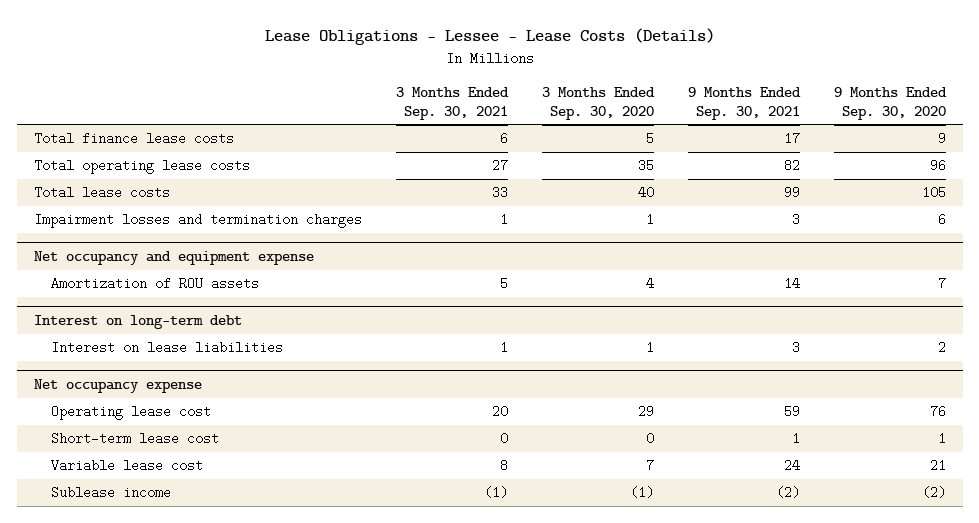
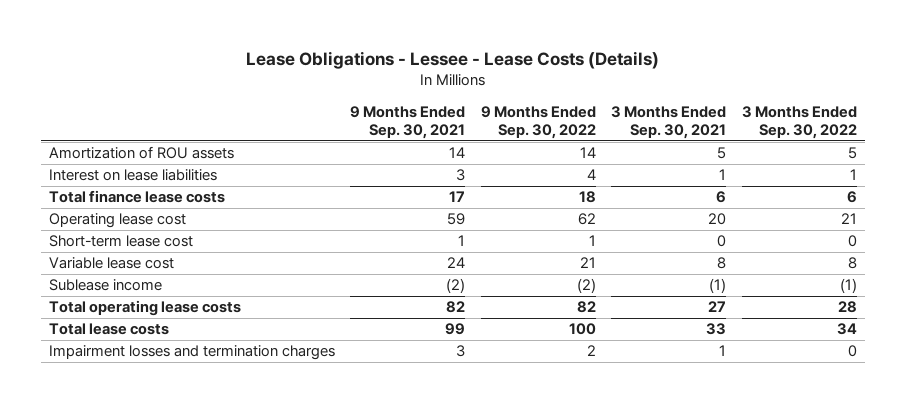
- | 3 Months Ended Sep. 30, 2021 | 3 Months Ended Sep. 30, 2020 | 9 Months Ended Sep. 30, 2021 | 9 Months Ended Sep. 30, 2020
+ | 9 Months Ended Sep. 30, 2021 | 9 Months Ended Sep. 30, 2022 | 3 Months Ended Sep. 30, 2021 | 3 Months Ended Sep. 30, 2022
- Net occupancy and equipment expense
- Interest on long-term debt
- Net occupancy expense
moved down: Total finance lease costs | 17 | 18 | 6 | 6
moved down: Total operating lease costs | 82 | 82 | 27 | 28
moved down: Total lease costs | 99 | 100 | 33 | 34
moved down: Impairment losses and termination charges | 3 | 2 | 1 | 0

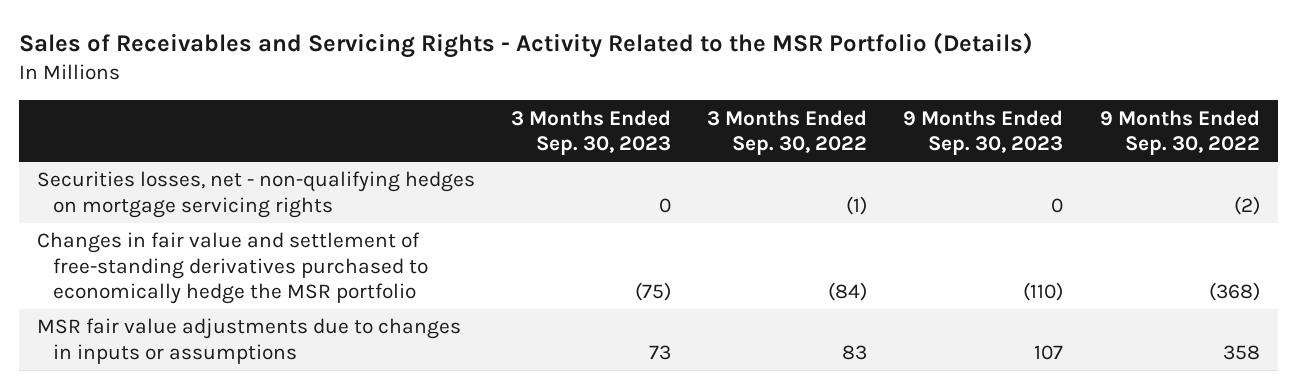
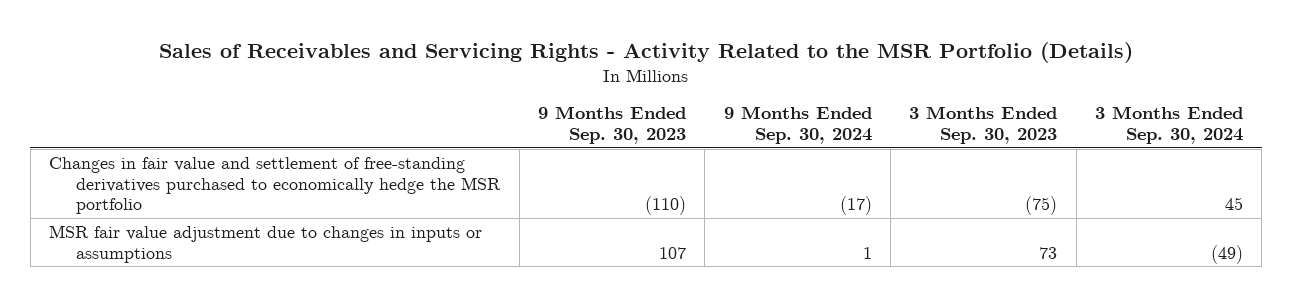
- | 3 Months Ended Sep. 30, 2023 | 3 Months Ended Sep. 30, 2022 | 9 Months Ended Sep. 30, 2023 | 9 Months Ended Sep. 30, 2022
+ | 9 Months Ended Sep. 30, 2023 | 9 Months Ended Sep. 30, 2024 | 3 Months Ended Sep. 30, 2023 | 3 Months Ended Sep. 30, 2024
- Securities losses, net - non-qualifying hedges on mortgage servicing rights | 0 | (1) | 0 | (2)
- MSR fair value adjustments due to changes in inputs or assumptions | 73 | 83 | 107 | 358
+ MSR fair value adjustment due to changes in inputs or assumptions | 107 | 1 | 73 | (49)

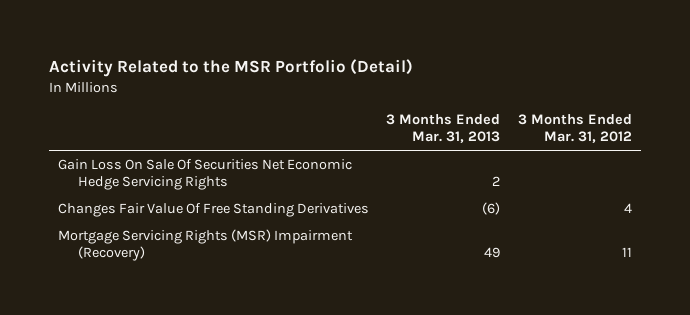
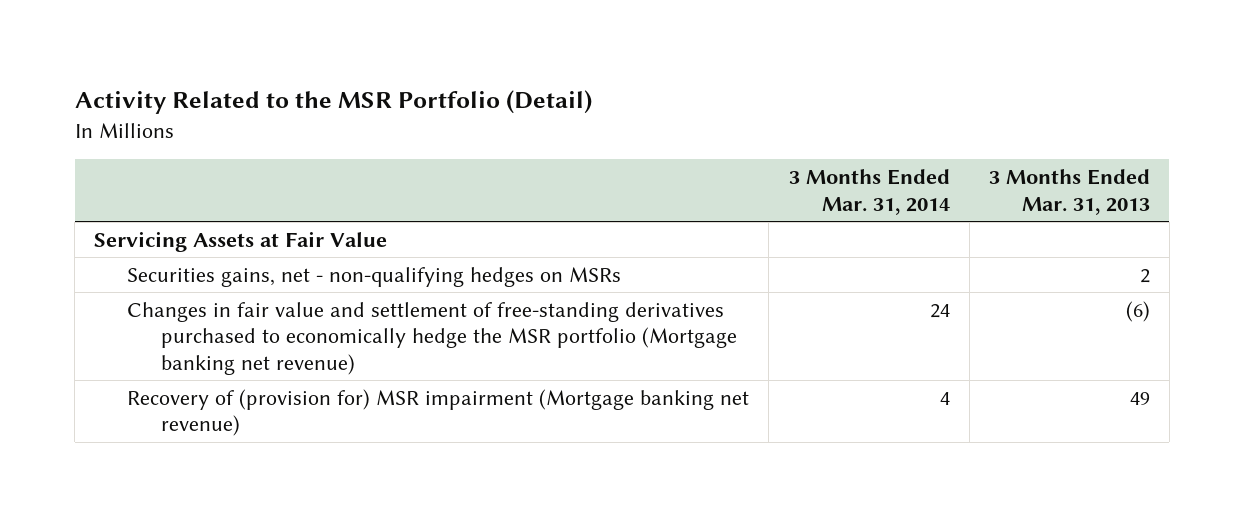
- | 3 Months Ended Mar. 31, 2013 | 3 Months Ended Mar. 31, 2012
+ | 3 Months Ended Mar. 31, 2014 | 3 Months Ended Mar. 31, 2013
- Gain Loss On Sale Of Securities Net Economic Hedge Servicing Rights | 2 |
- Changes Fair Value Of Free Standing Derivatives | (6) | 4
- Mortgage Servicing Rights (MSR) Impairment (Recovery) | 49 | 11
+ Servicing Assets at Fair Value
+ Securities gains, net - non-qualifying hedges on MSRs | | 2
+ Changes in fair value and settlement of free-standing derivatives purchased to economically hedge the MSR portfolio (Mortgage banking net revenue) | 24 | (6)
+ Recovery of (provision for) MSR impairment (Mortgage banking net revenue) | 4 | 49

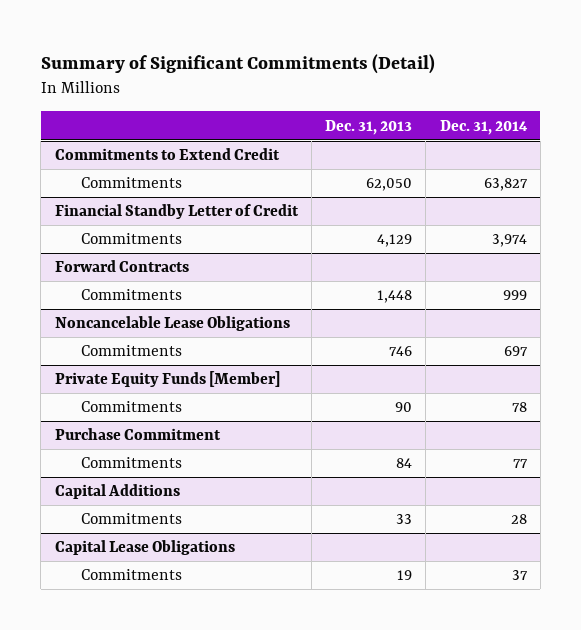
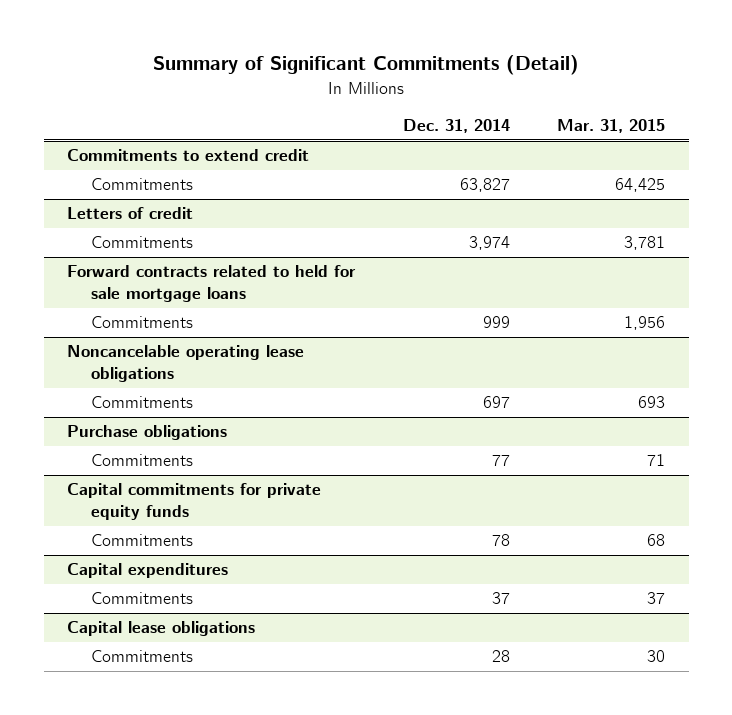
- | Dec. 31, 2013 | Dec. 31, 2014
+ | Dec. 31, 2014 | Mar. 31, 2015
- Commitments to Extend Credit
+ Commitments to extend credit
- Financial Standby Letter of Credit
+ Letters of credit
- Forward Contracts
+ Forward contracts related to held for sale mortgage loans
- Noncancelable Lease Obligations
+ Noncancelable operating lease obligations
- Private Equity Funds [Member]
- Commitments | 90 | 78
- Purchase Commitment
+ Purchase obligations
- Capital Additions
- Commitments | 33 | 28
- Capital Lease Obligations
+ Capital commitments for private equity funds
+ Commitments | 78 | 68
+ Capital expenditures
+ Capital lease obligations
+ Commitments | 28 | 30

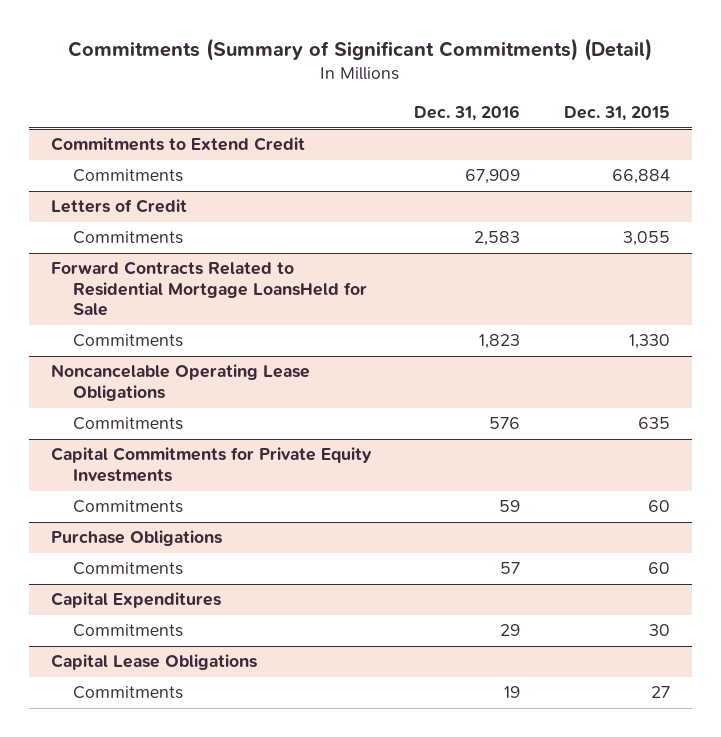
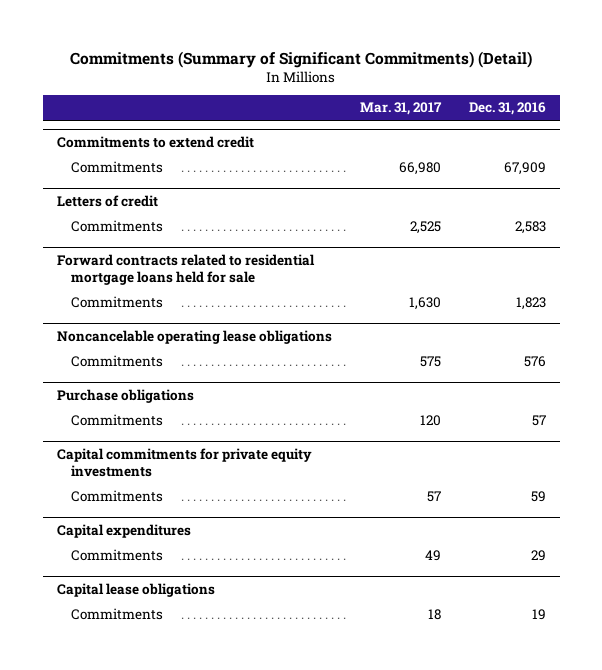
- | Dec. 31, 2016 | Dec. 31, 2015
+ | Mar. 31, 2017 | Dec. 31, 2016
- Commitments to Extend Credit
+ Commitments to extend credit
- Letters of Credit
+ Letters of credit
- Forward Contracts Related to Residential Mortgage LoansHeld for Sale
+ Forward contracts related to residential mortgage loans held for sale
- Noncancelable Operating Lease Obligations
+ Noncancelable operating lease obligations
- Capital Commitments for Private Equity Investments
- Commitments | 59 | 60
- Purchase Obligations
+ Purchase obligations
- Capital Expenditures
+ Capital commitments for private equity investments
+ Commitments | 57 | 59
+ Capital expenditures
- Capital Lease Obligations
+ Capital lease obligations

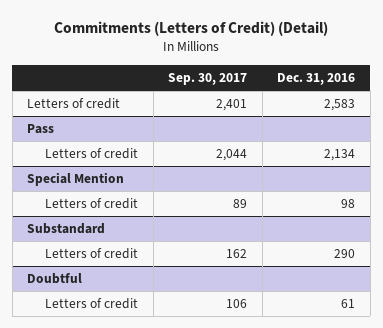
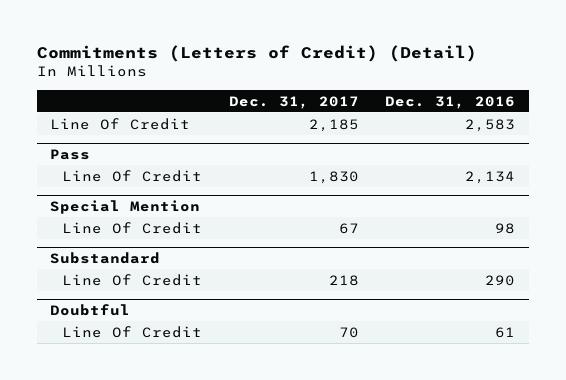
- | Sep. 30, 2017 | Dec. 31, 2016
+ | Dec. 31, 2017 | Dec. 31, 2016
- Letters of credit | 2,401 | 2,583
+ Line Of Credit | 2,185 | 2,583
@ Pass
- Letters of credit | 2,044 | 2,134
+ Line Of Credit | 1,830 | 2,134
@ Special Mention
- Letters of credit | 89 | 98
+ Line Of Credit | 67 | 98
@ Substandard
- Letters of credit | 162 | 290
+ Line Of Credit | 218 | 290
@ Doubtful
- Letters of credit | 106 | 61
+ Line Of Credit | 70 | 61

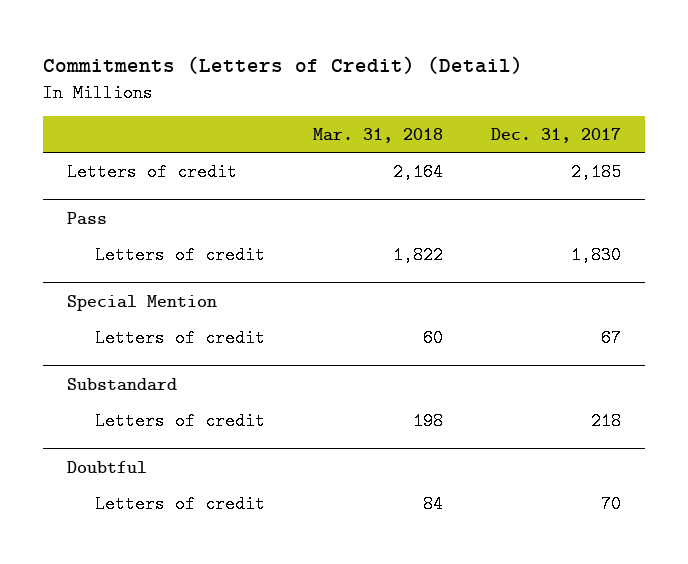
- | Dec. 31, 2017 | Dec. 31, 2016
+ | Mar. 31, 2018 | Dec. 31, 2017
- Line Of Credit | 2,185 | 2,583
+ Letters of credit | 2,164 | 2,185
@ Pass
- Line Of Credit | 1,830 | 2,134
+ Letters of credit | 1,822 | 1,830
@ Special Mention
- Line Of Credit | 67 | 98
+ Letters of credit | 60 | 67
@ Substandard
- Line Of Credit | 218 | 290
+ Letters of credit | 198 | 218
@ Doubtful
- Line Of Credit | 70 | 61
+ Letters of credit | 84 | 70

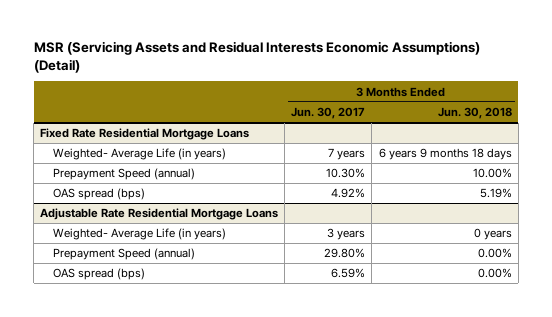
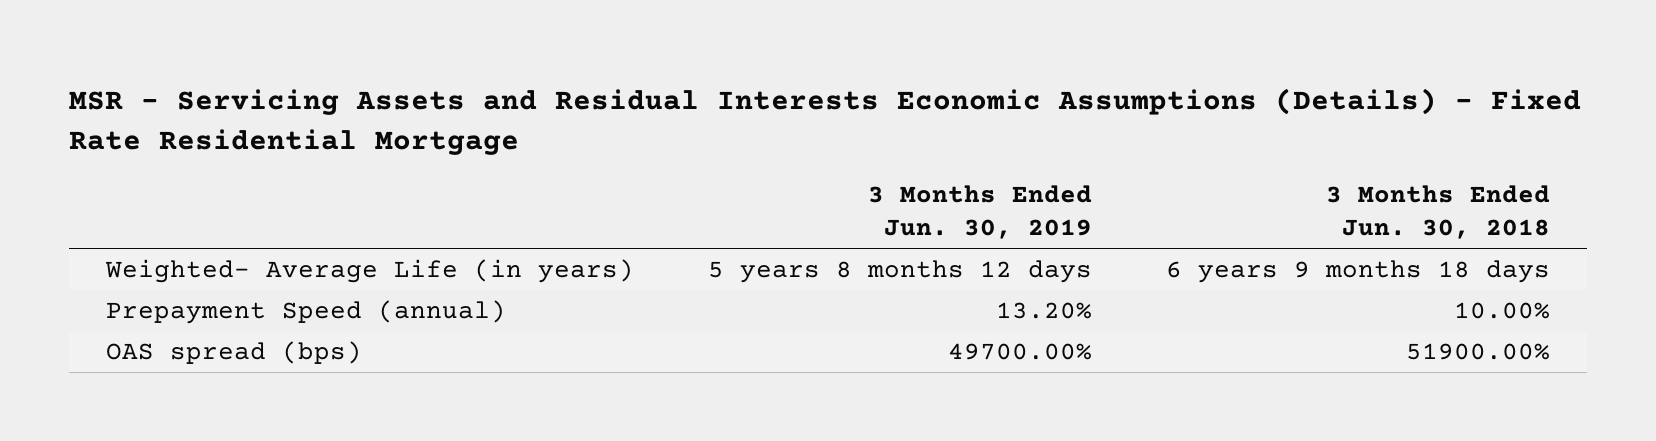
- MSR (Servicing Assets and Residual Interests Economic Assumptions) (Detail)
+ MSR - Servicing Assets and Residual Interests Economic Assumptions (Details) - Fixed Rate Residential Mortgage
- | 3 Months Ended Jun. 30, 2017 | 3 Months Ended Jun. 30, 2018
+ | 3 Months Ended Jun. 30, 2019 | 3 Months Ended Jun. 30, 2018
- Fixed Rate Residential Mortgage Loans
- OAS spread (bps) | 4.92% | 5.19%
- Adjustable Rate Residential Mortgage Loans
- Weighted- Average Life (in years) | 3 years | 0 years
- Prepayment Speed (annual) | 29.80% | 0.00%
- OAS spread (bps) | 6.59% | 0.00%
+ OAS spread (bps) | 49700.00% | 51900.00%

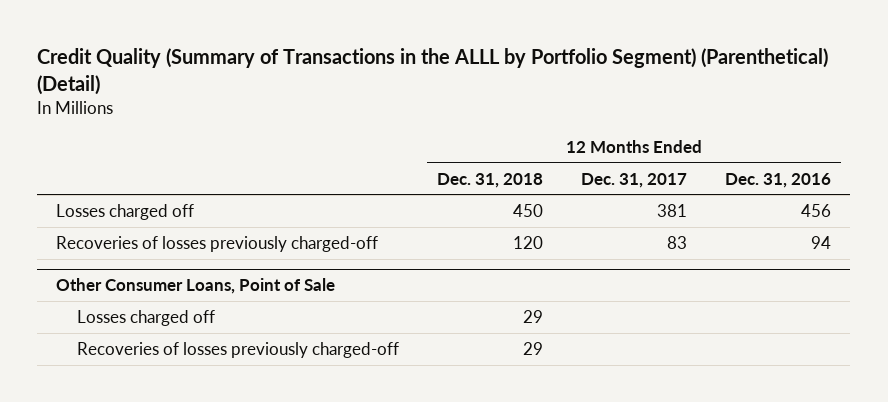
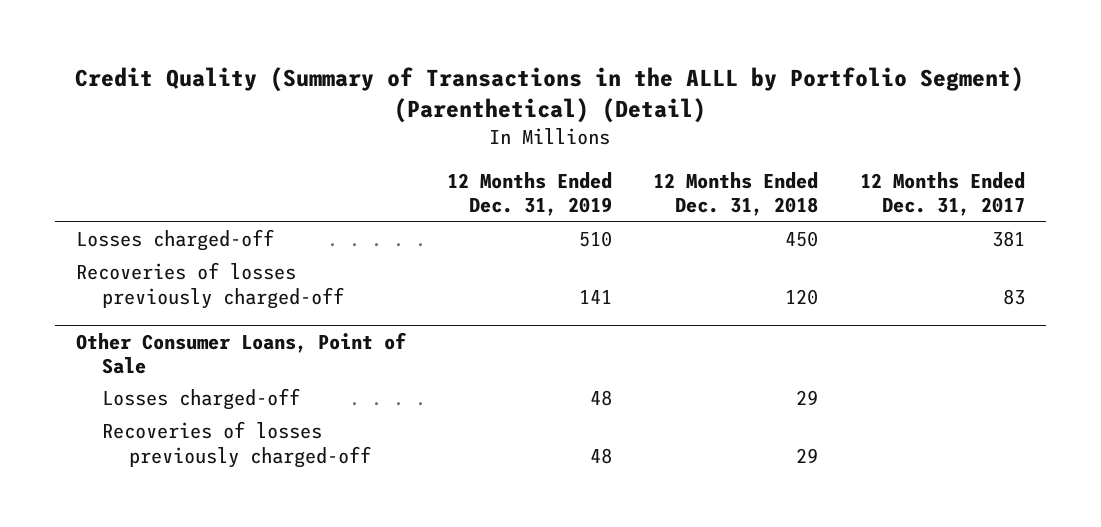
- | 12 Months Ended Dec. 31, 2018 | 12 Months Ended Dec. 31, 2017 | 12 Months Ended Dec. 31, 2016
+ | 12 Months Ended Dec. 31, 2019 | 12 Months Ended Dec. 31, 2018 | 12 Months Ended Dec. 31, 2017
- Losses charged off | 450 | 381 | 456
+ Losses charged-off | 510 | 450 | 381
@ Other Consumer Loans, Point of Sale
- Losses charged off | 29 | |
+ Losses charged-off | 48 | 29 |

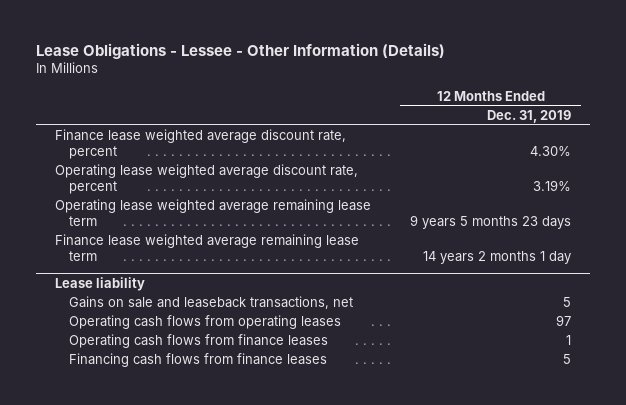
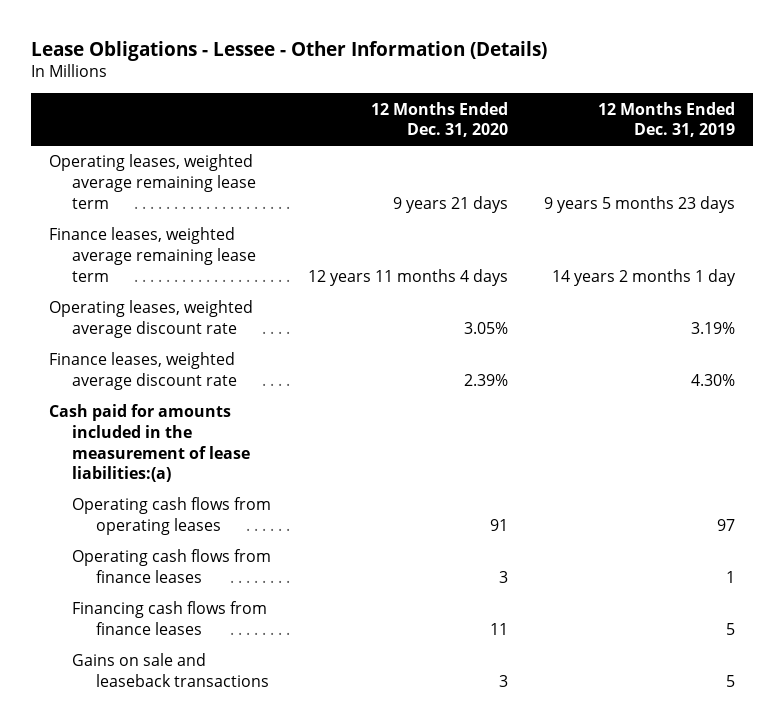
- | 12 Months Ended Dec. 31, 2019
+ | 12 Months Ended Dec. 31, 2020 | 12 Months Ended Dec. 31, 2019
- Finance lease weighted average discount rate, percent | 4.30%
- Operating lease weighted average discount rate, percent | 3.19%
- Operating lease weighted average remaining lease term | 9 years 5 months 23 days
- Finance lease weighted average remaining lease term | 14 years 2 months 1 day
- Lease liability
- Gains on sale and leaseback transactions, net | 5
+ Operating leases, weighted average remaining lease term | 9 years 21 days | 9 years 5 months 23 days
+ Finance leases, weighted average remaining lease term | 12 years 11 months 4 days | 14 years 2 months 1 day
+ Operating leases, weighted average discount rate | 3.05% | 3.19%
+ Finance leases, weighted average discount rate | 2.39% | 4.30%
+ Cash paid for amounts included in the measurement of lease liabilities:(a)
+ Gains on sale and leaseback transactions | 3 | 5

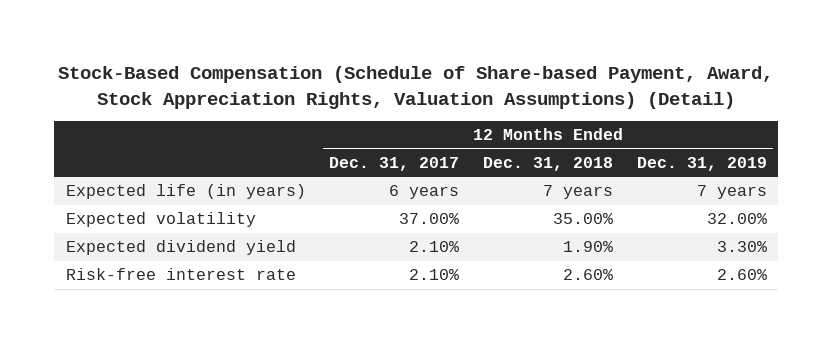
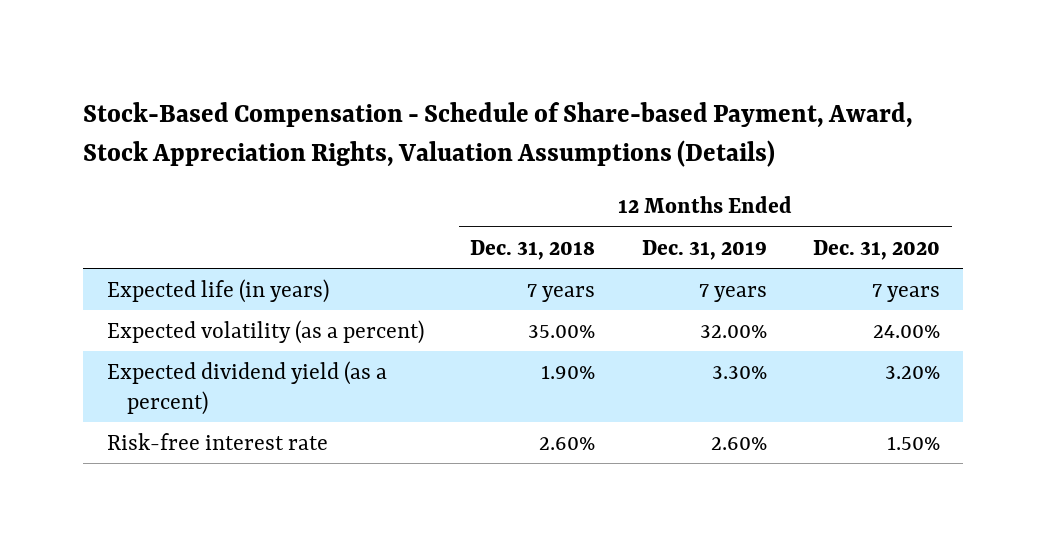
- Stock-Based Compensation (Schedule of Share-based Payment, Award, Stock Appreciation Rights, Valuation Assumptions) (Detail)
+ Stock-Based Compensation - Schedule of Share-based Payment, Award, Stock Appreciation Rights, Valuation Assumptions (Details)
- | 12 Months Ended Dec. 31, 2017 | 12 Months Ended Dec. 31, 2018 | 12 Months Ended Dec. 31, 2019
+ | 12 Months Ended Dec. 31, 2018 | 12 Months Ended Dec. 31, 2019 | 12 Months Ended Dec. 31, 2020
- Expected volatility | 37.00% | 35.00% | 32.00%
- Expected dividend yield | 2.10% | 1.90% | 3.30%
+ Expected volatility (as a percent) | 35.00% | 32.00% | 24.00%
+ Expected dividend yield (as a percent) | 1.90% | 3.30% | 3.20%

